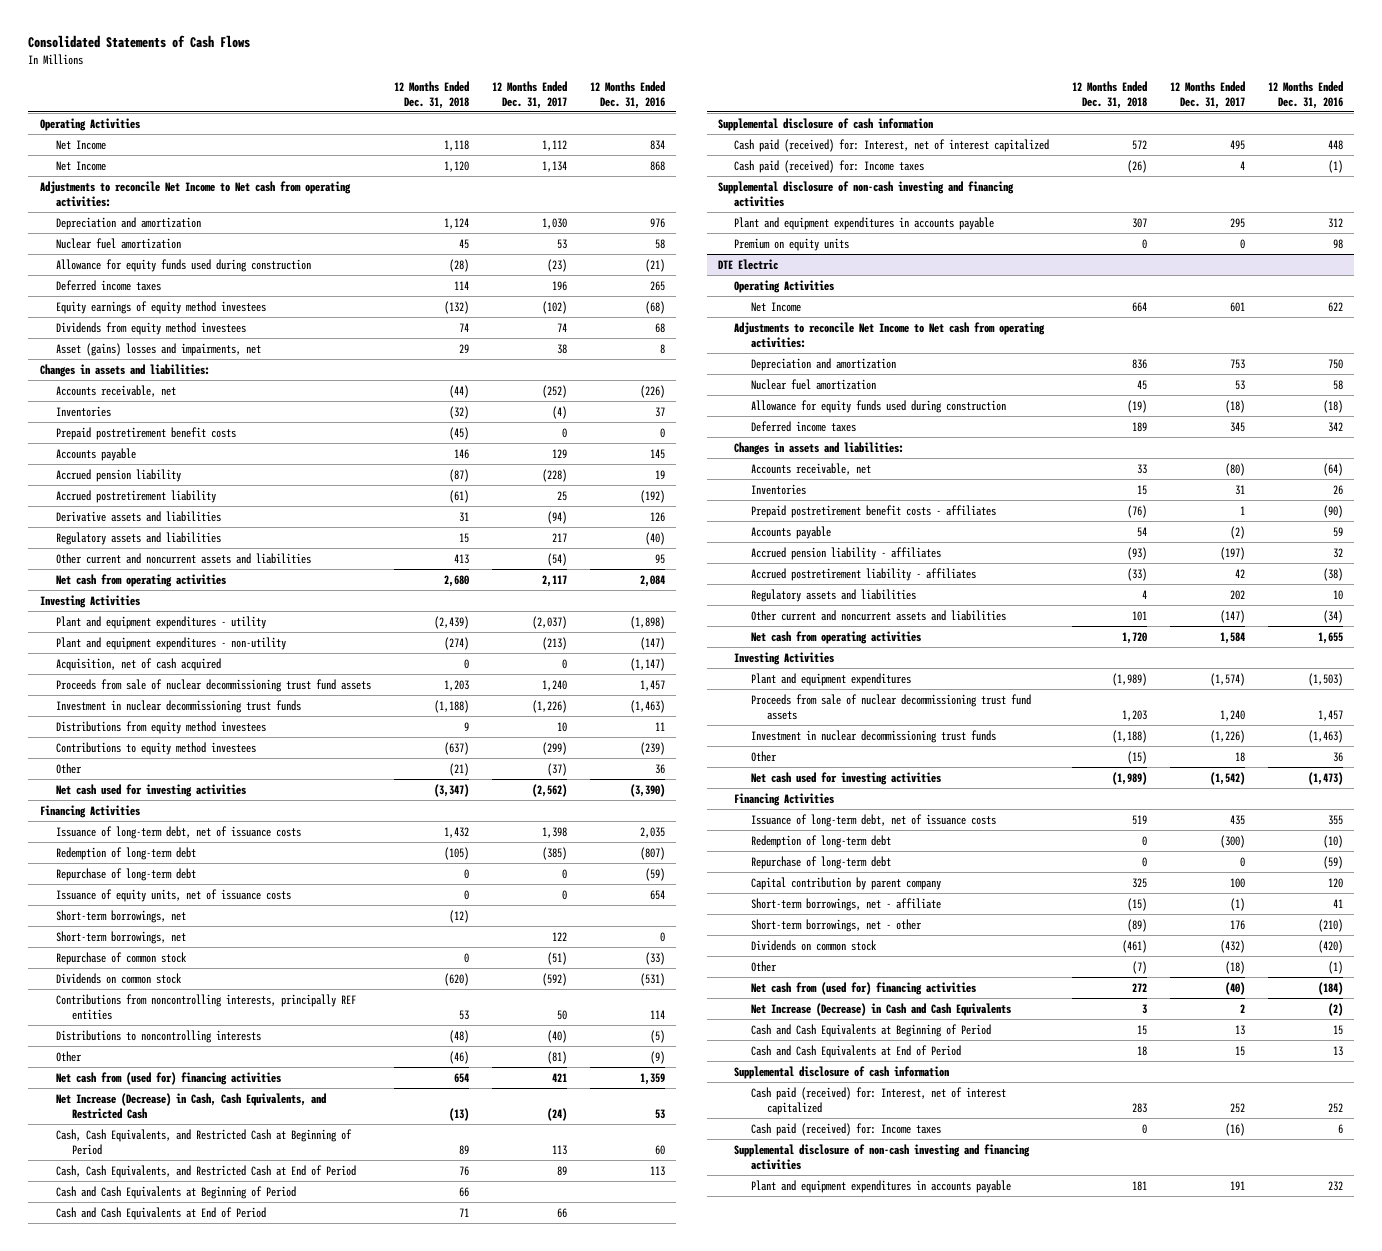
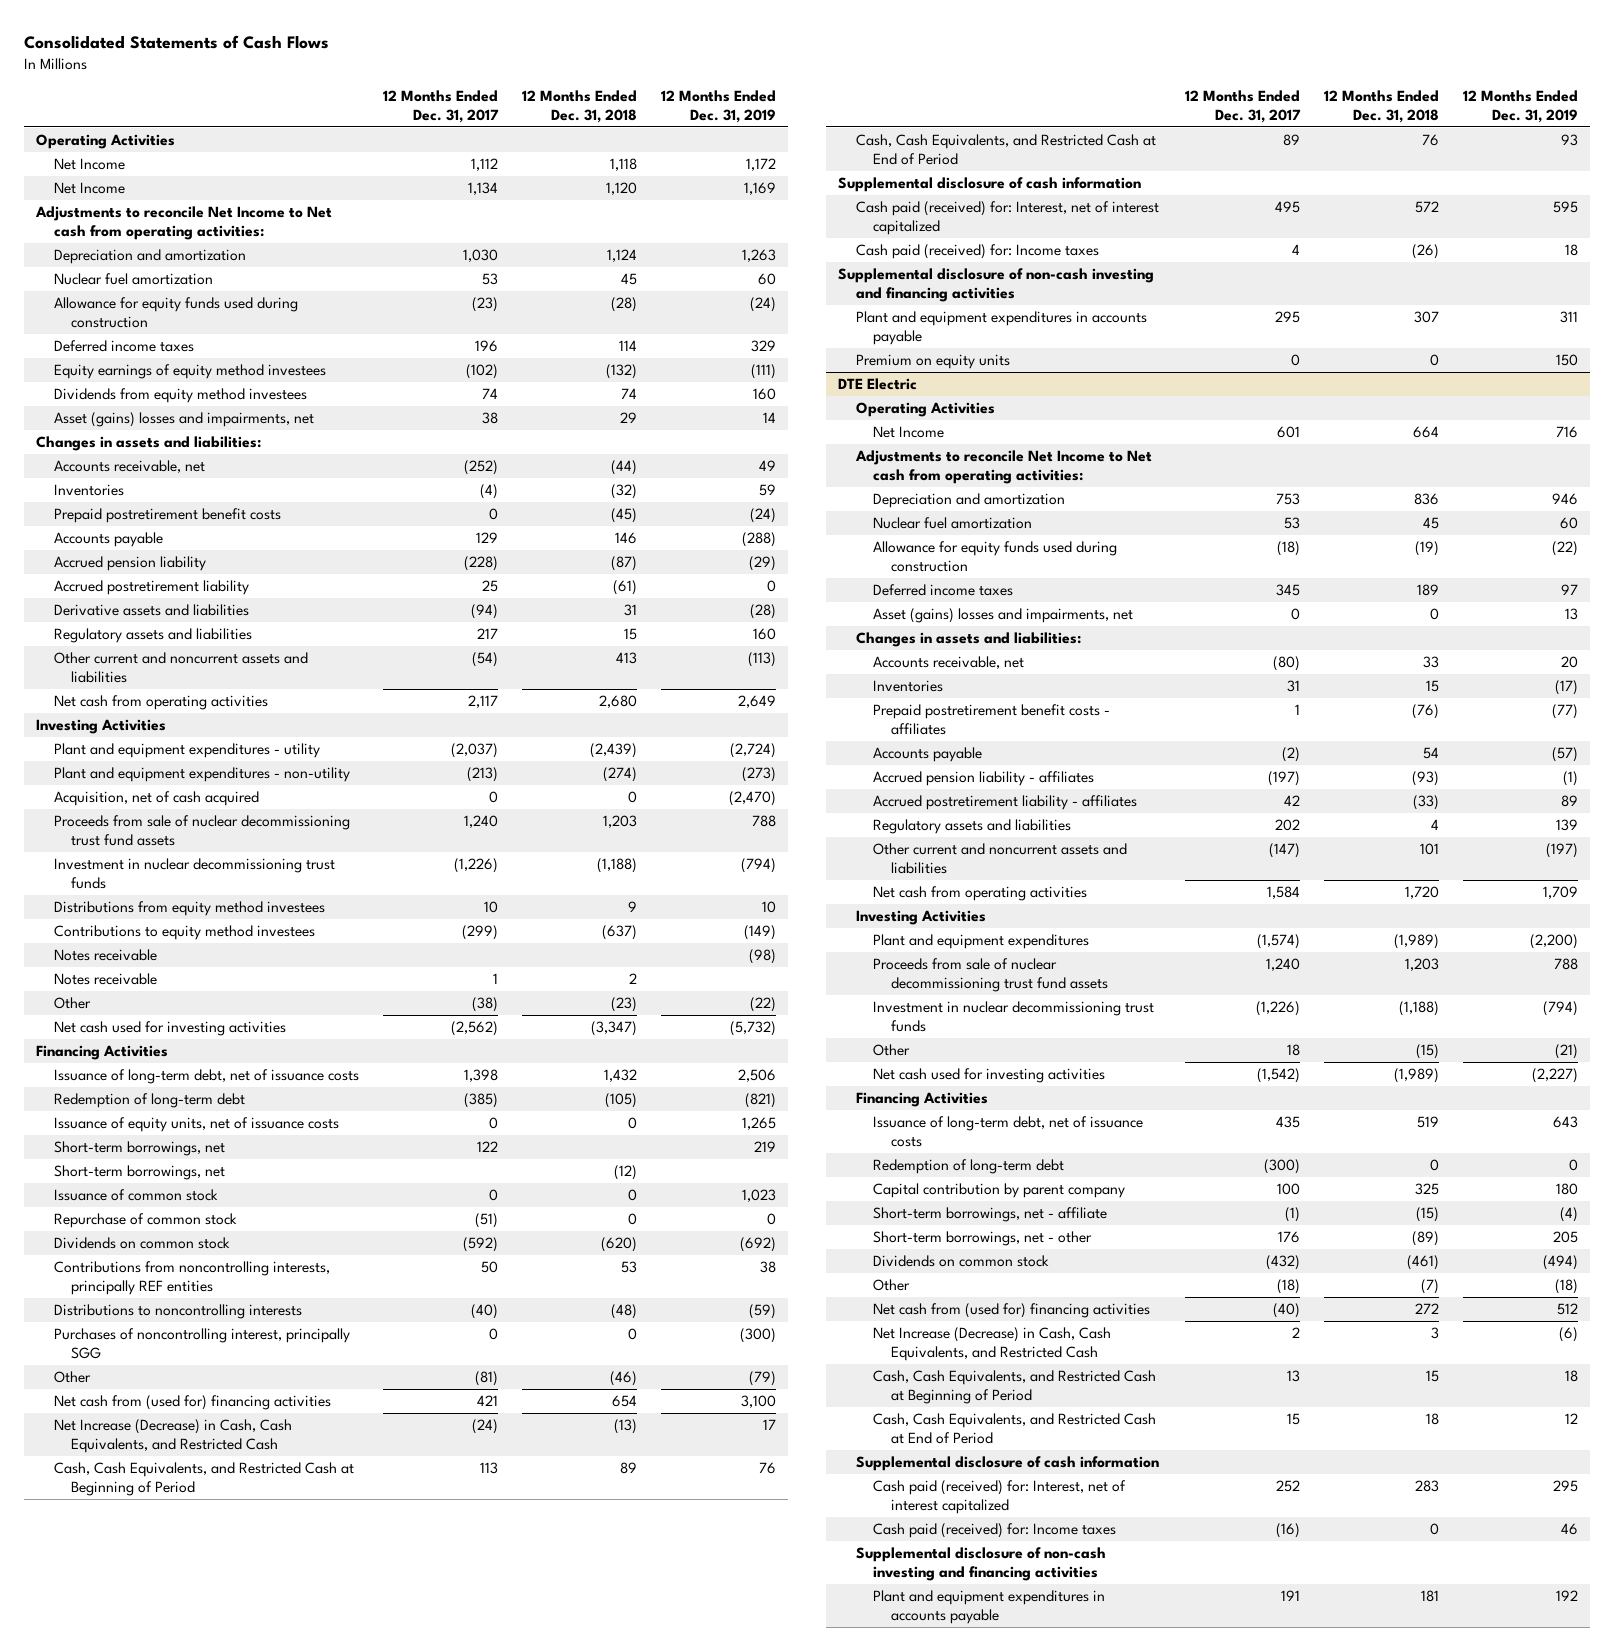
- | 12 Months Ended Dec. 31, 2018 | 12 Months Ended Dec. 31, 2017 | 12 Months Ended Dec. 31, 2016
+ | 12 Months Ended Dec. 31, 2017 | 12 Months Ended Dec. 31, 2018 | 12 Months Ended Dec. 31, 2019
- Other | (21) | (37) | 36
+ Notes receivable | | | (98)
+ Notes receivable | 1 | 2 |
+ Other | (38) | (23) | (22)
- Repurchase of long-term debt | 0 | 0 | (59)
moved down: Short-term borrowings, net | | (12) |
+ Issuance of common stock | 0 | 0 | 1,023
+ Purchases of noncontrolling interest, principally SGG | 0 | 0 | (300)
- Cash and Cash Equivalents at Beginning of Period | 66 | |
- Cash and Cash Equivalents at End of Period | 71 | 66 |
@ DTE Electric
+ Asset (gains) losses and impairments, net | 0 | 0 | 13
- Repurchase of long-term debt | 0 | 0 | (59)
- Net Increase (Decrease) in Cash and Cash Equivalents | 3 | 2 | (2)
- Cash and Cash Equivalents at Beginning of Period | 15 | 13 | 15
- Cash and Cash Equivalents at End of Period | 18 | 15 | 13
+ Net Increase (Decrease) in Cash, Cash Equivalents, and Restricted Cash | 2 | 3 | (6)
+ Cash, Cash Equivalents, and Restricted Cash at Beginning of Period | 13 | 15 | 18
+ Cash, Cash Equivalents, and Restricted Cash at End of Period | 15 | 18 | 12

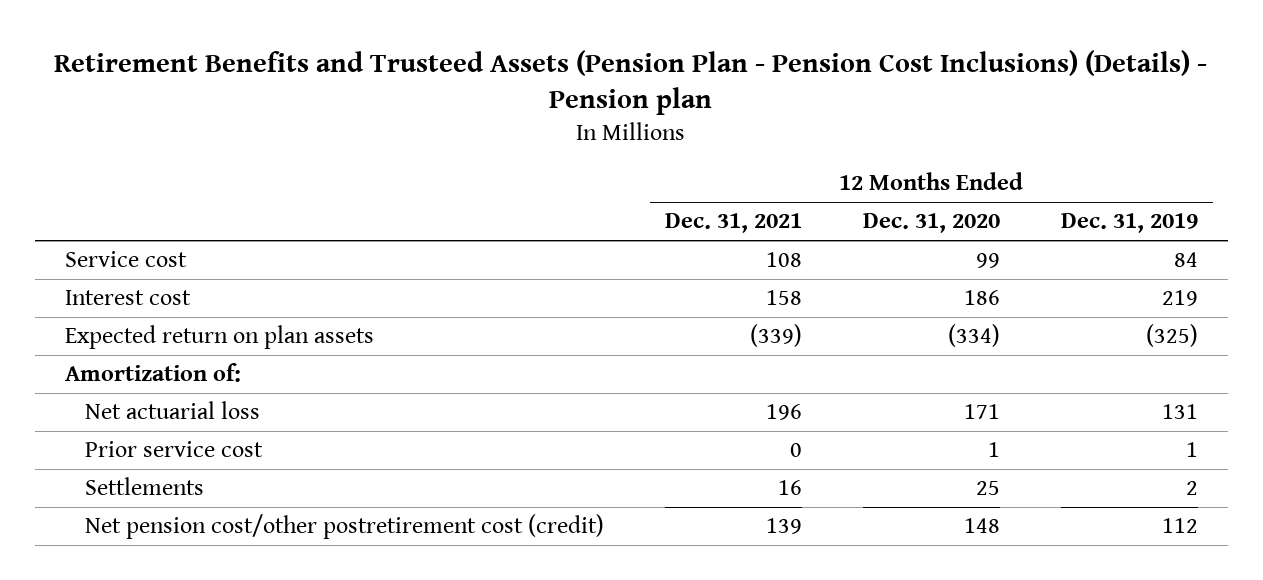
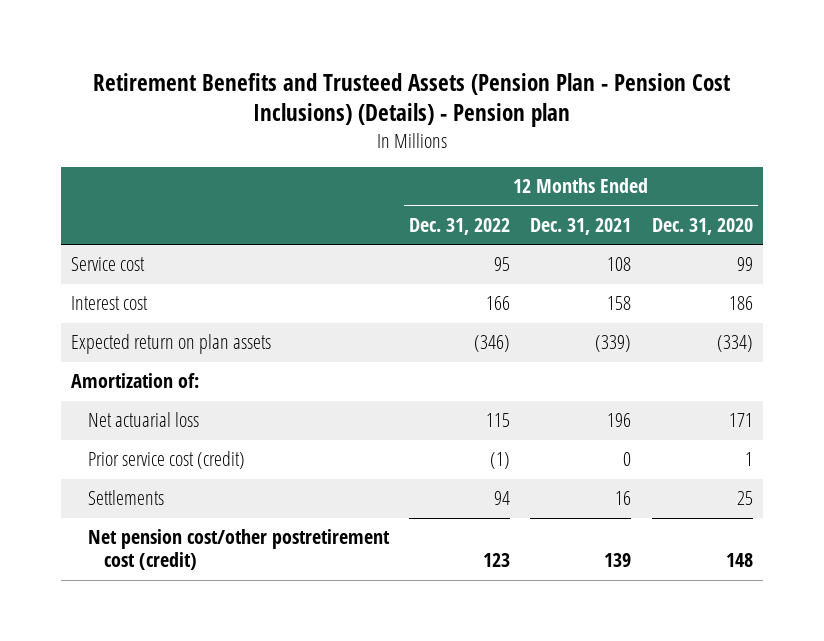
- | 12 Months Ended Dec. 31, 2021 | 12 Months Ended Dec. 31, 2020 | 12 Months Ended Dec. 31, 2019
+ | 12 Months Ended Dec. 31, 2022 | 12 Months Ended Dec. 31, 2021 | 12 Months Ended Dec. 31, 2020
- Prior service cost | 0 | 1 | 1
+ Prior service cost (credit) | (1) | 0 | 1

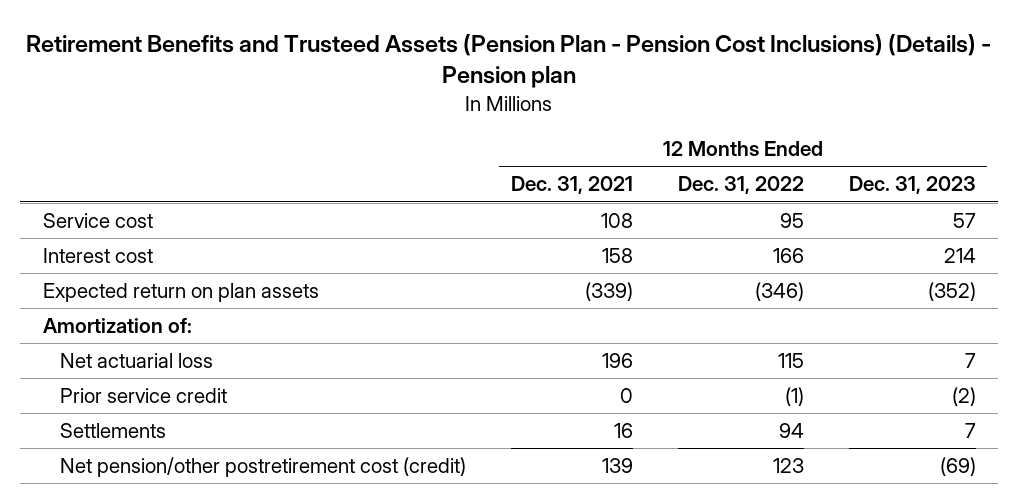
- | 12 Months Ended Dec. 31, 2022 | 12 Months Ended Dec. 31, 2021 | 12 Months Ended Dec. 31, 2020
+ | 12 Months Ended Dec. 31, 2021 | 12 Months Ended Dec. 31, 2022 | 12 Months Ended Dec. 31, 2023
- Prior service cost (credit) | (1) | 0 | 1
+ Prior service credit | 0 | (1) | (2)
- Net pension cost/other postretirement cost (credit) | 123 | 139 | 148
+ Net pension/other postretirement cost (credit) | 139 | 123 | (69)

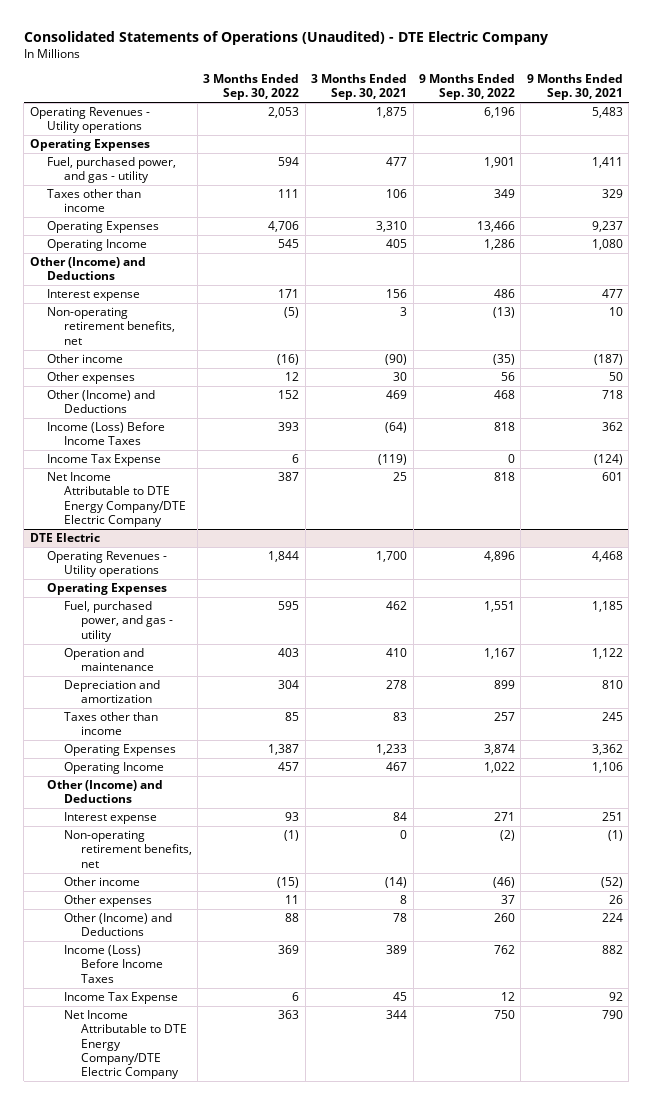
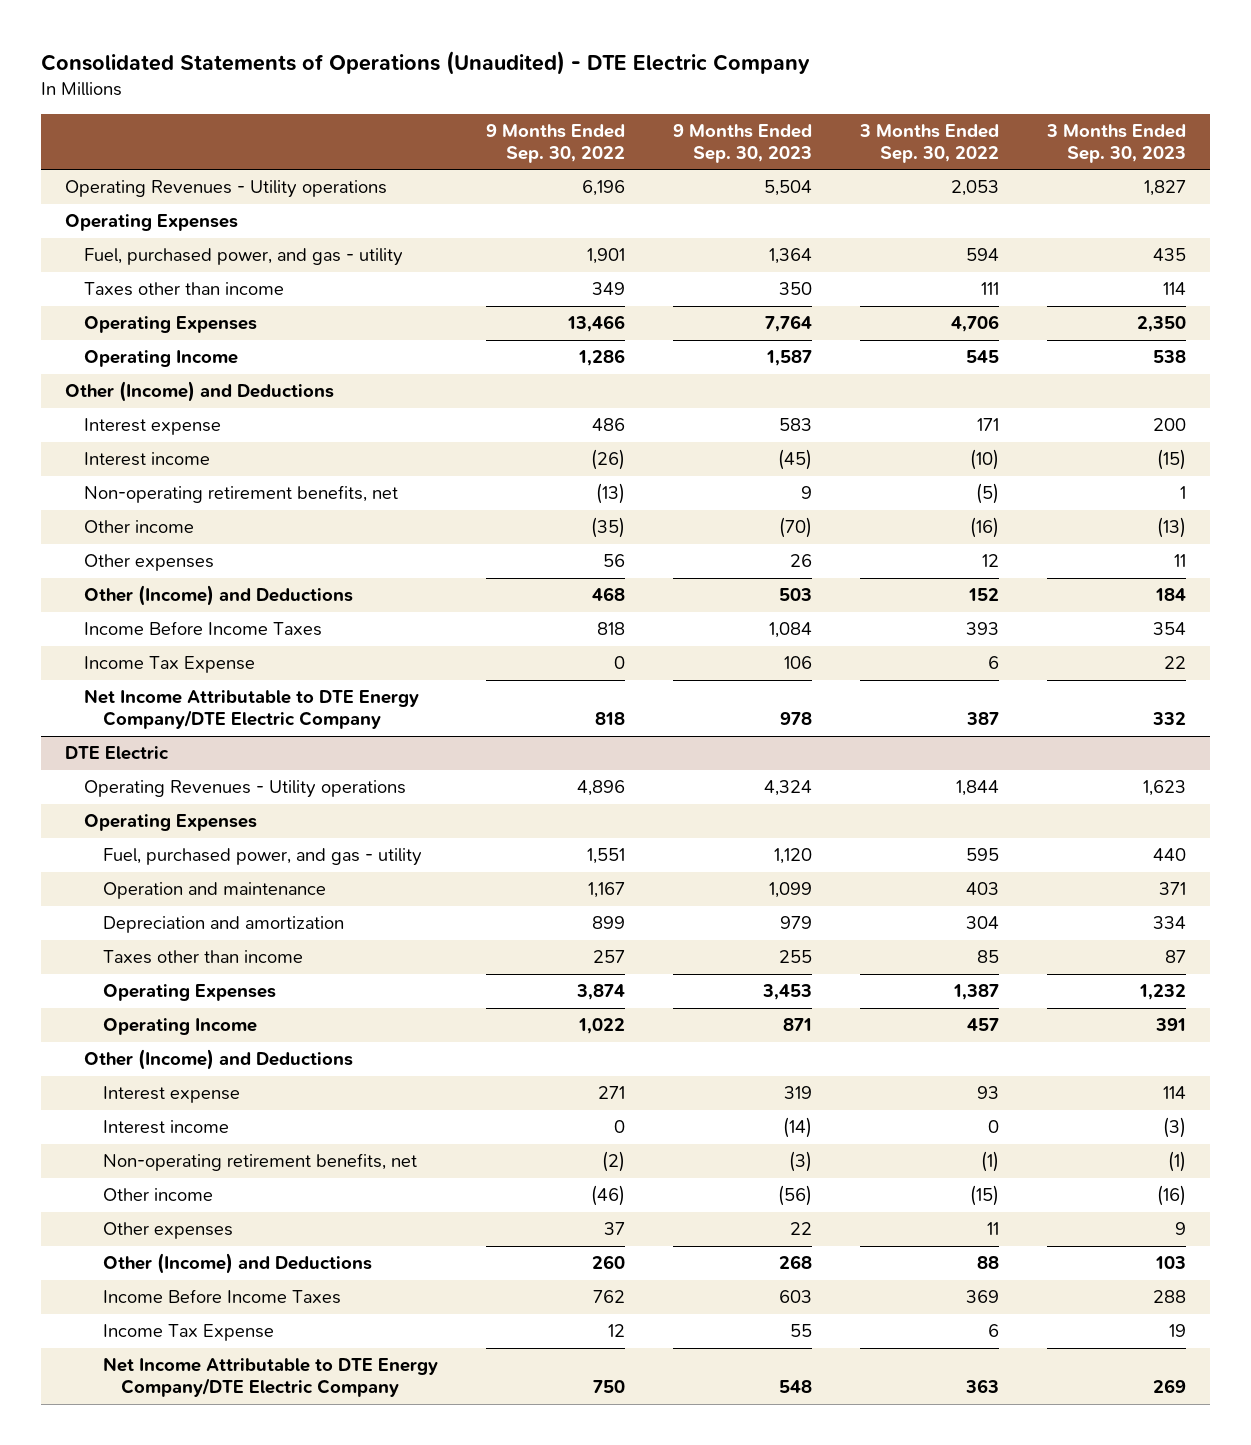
- | 3 Months Ended Sep. 30, 2022 | 3 Months Ended Sep. 30, 2021 | 9 Months Ended Sep. 30, 2022 | 9 Months Ended Sep. 30, 2021
+ | 9 Months Ended Sep. 30, 2022 | 9 Months Ended Sep. 30, 2023 | 3 Months Ended Sep. 30, 2022 | 3 Months Ended Sep. 30, 2023
+ Interest income | (26) | (45) | (10) | (15)
- Income (Loss) Before Income Taxes | 393 | (64) | 818 | 362
+ Income Before Income Taxes | 818 | 1,084 | 393 | 354
@ DTE Electric
+ Interest income | 0 | (14) | 0 | (3)
- Income (Loss) Before Income Taxes | 369 | 389 | 762 | 882
+ Income Before Income Taxes | 762 | 603 | 369 | 288

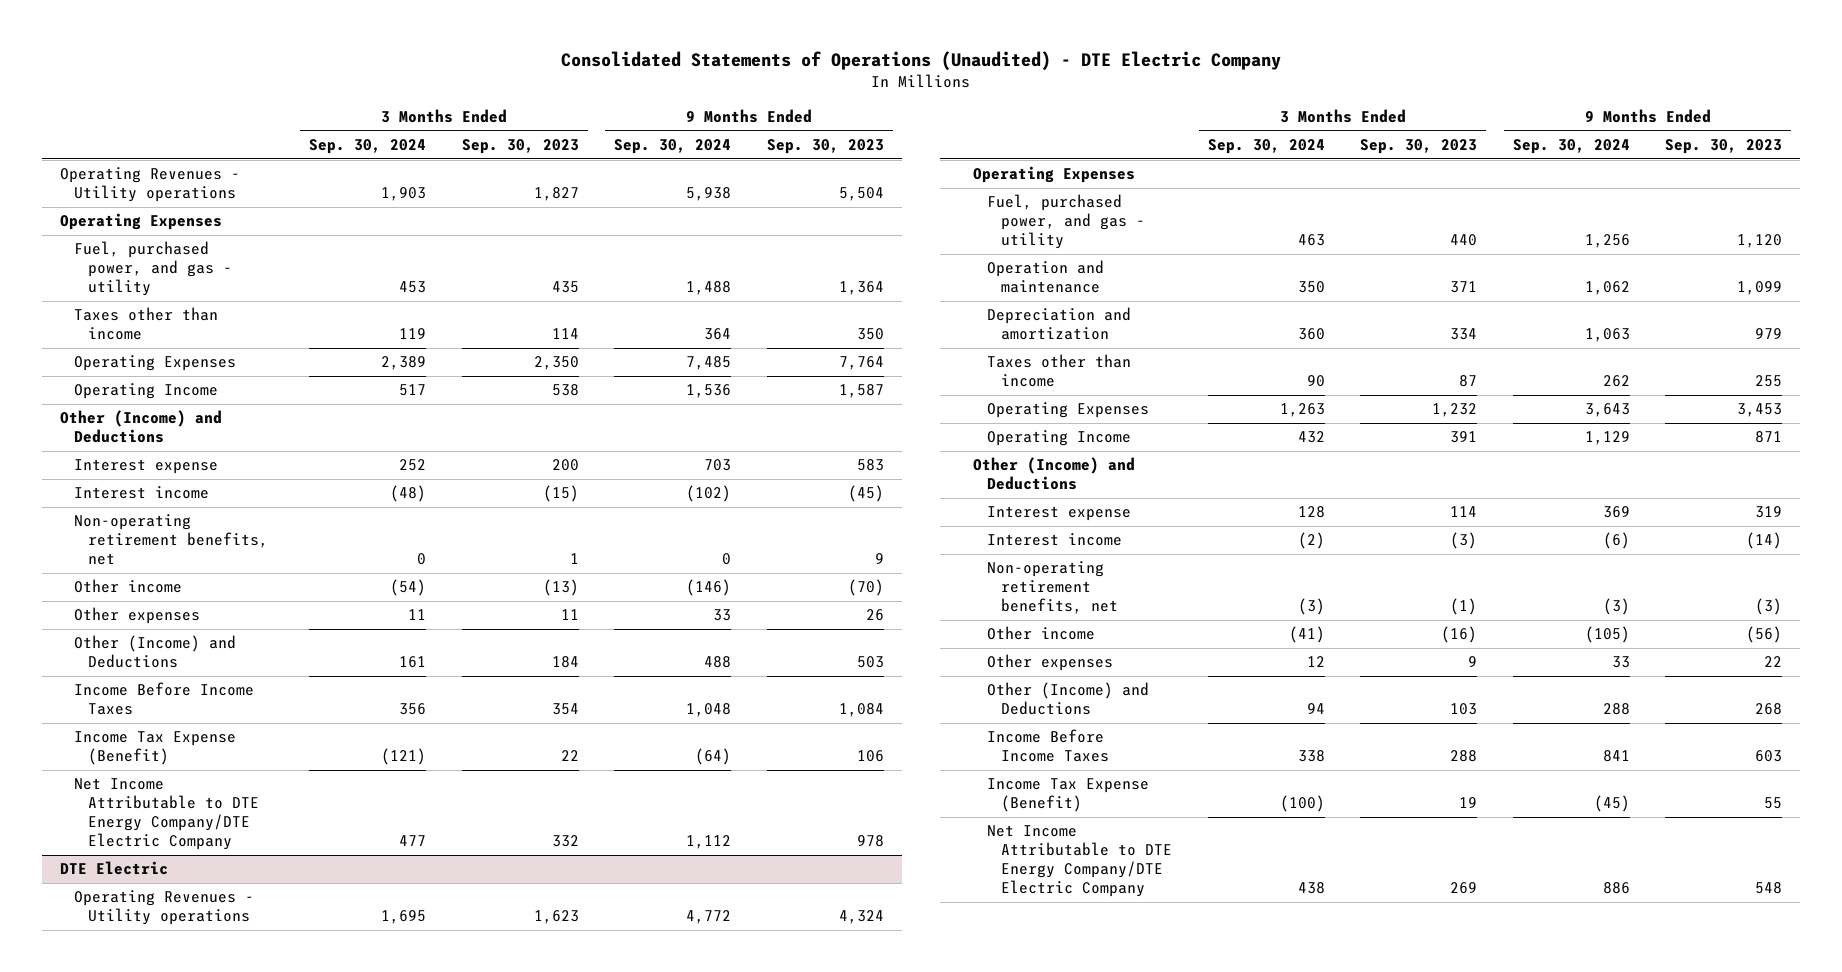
- | 9 Months Ended Sep. 30, 2022 | 9 Months Ended Sep. 30, 2023 | 3 Months Ended Sep. 30, 2022 | 3 Months Ended Sep. 30, 2023
+ | 3 Months Ended Sep. 30, 2024 | 3 Months Ended Sep. 30, 2023 | 9 Months Ended Sep. 30, 2024 | 9 Months Ended Sep. 30, 2023
- Income Tax Expense | 0 | 106 | 6 | 22
+ Income Tax Expense (Benefit) | (121) | 22 | (64) | 106
@ DTE Electric
- Income Tax Expense | 12 | 55 | 6 | 19
+ Income Tax Expense (Benefit) | (100) | 19 | (45) | 55

